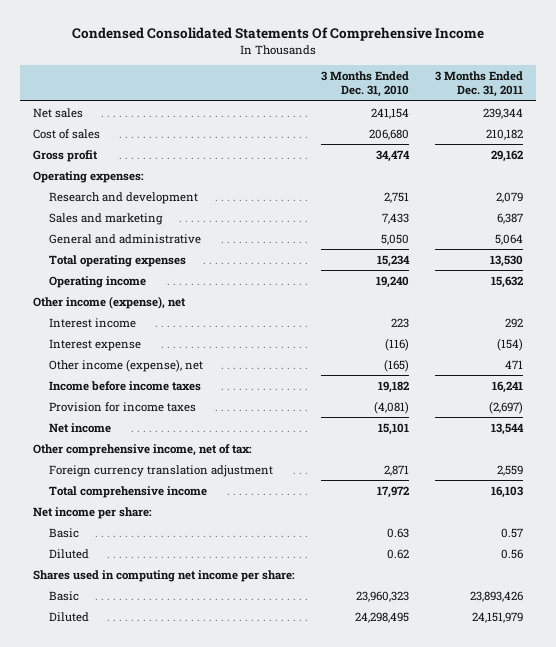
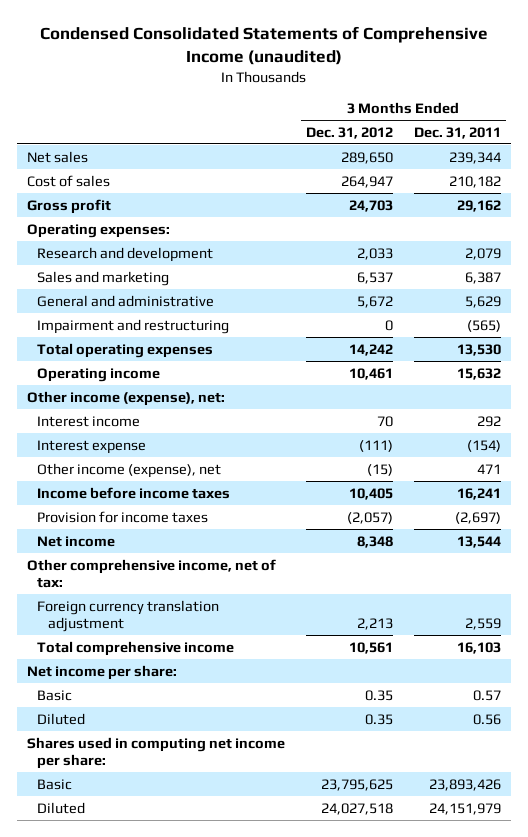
- Condensed Consolidated Statements Of Comprehensive Income
+ Condensed Consolidated Statements of Comprehensive Income (unaudited)
- | 3 Months Ended Dec. 31, 2010 | 3 Months Ended Dec. 31, 2011
+ | 3 Months Ended Dec. 31, 2012 | 3 Months Ended Dec. 31, 2011
- General and administrative | 5,050 | 5,064
+ General and administrative | 5,672 | 5,629
+ Impairment and restructuring | 0 | (565)
- Other income (expense), net
+ Other income (expense), net:

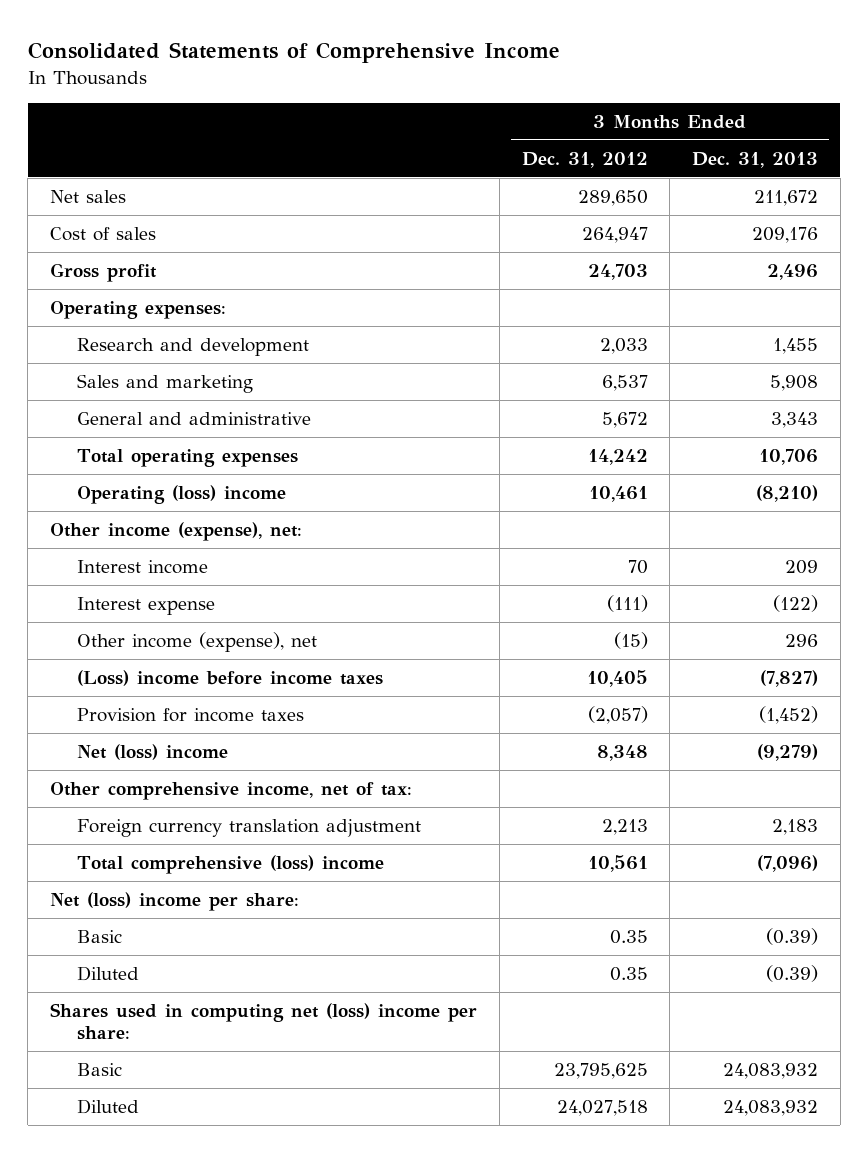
- Condensed Consolidated Statements of Comprehensive Income (unaudited)
+ Consolidated Statements of Comprehensive Income
- | 3 Months Ended Dec. 31, 2012 | 3 Months Ended Dec. 31, 2011
+ | 3 Months Ended Dec. 31, 2012 | 3 Months Ended Dec. 31, 2013
- Impairment and restructuring | 0 | (565)
- Operating income | 10,461 | 15,632
+ Operating (loss) income | 10,461 | (8,210)
- Income before income taxes | 10,405 | 16,241
+ (Loss) income before income taxes | 10,405 | (7,827)
- Net income | 8,348 | 13,544
+ Net (loss) income | 8,348 | (9,279)
- Total comprehensive income | 10,561 | 16,103
- Net income per share:
+ Total comprehensive (loss) income | 10,561 | (7,096)
+ Net (loss) income per share:
- Shares used in computing net income per share:
+ Shares used in computing net (loss) income per share:

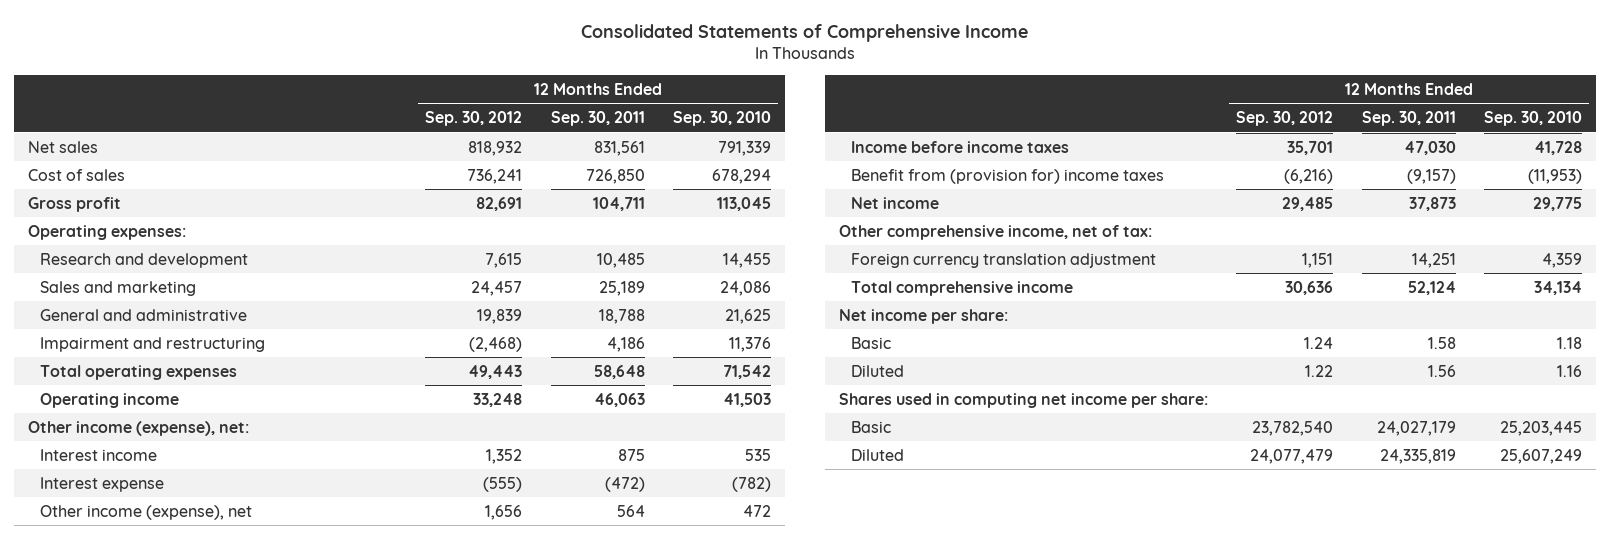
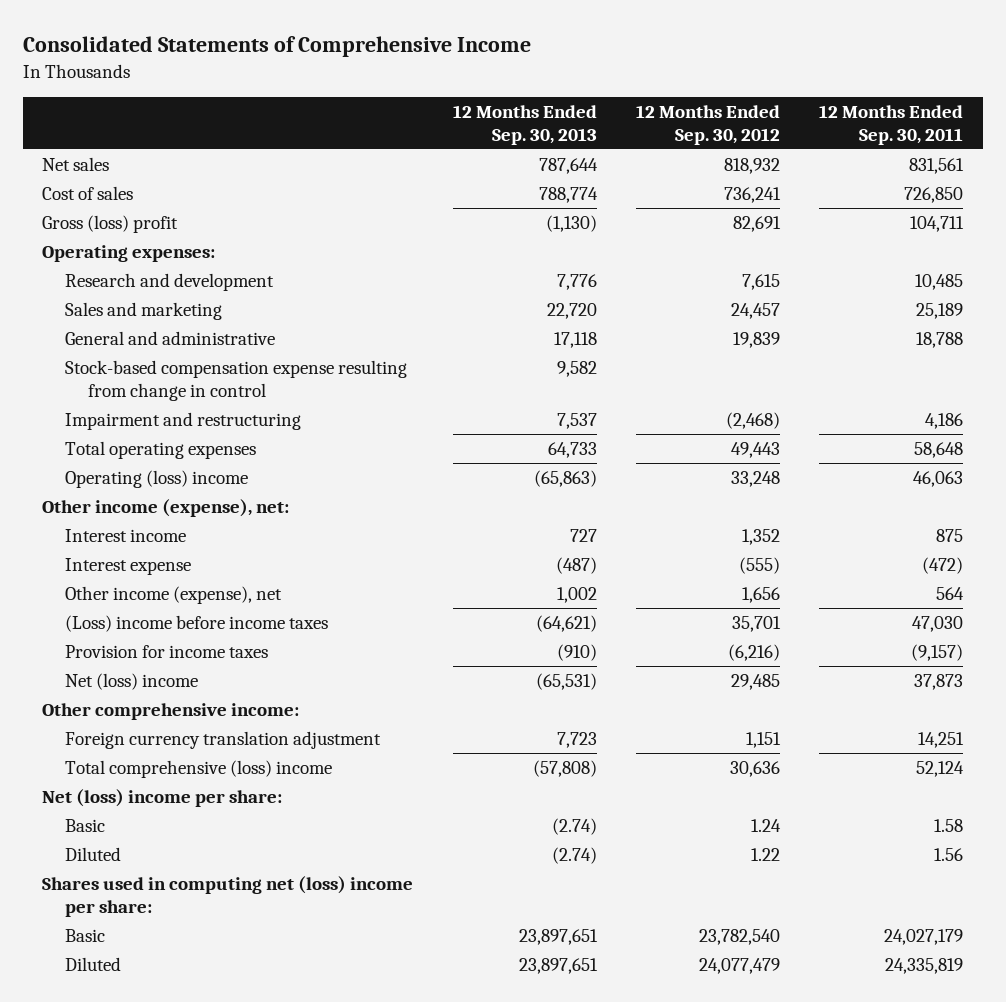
- | 12 Months Ended Sep. 30, 2012 | 12 Months Ended Sep. 30, 2011 | 12 Months Ended Sep. 30, 2010
+ | 12 Months Ended Sep. 30, 2013 | 12 Months Ended Sep. 30, 2012 | 12 Months Ended Sep. 30, 2011
- Gross profit | 82,691 | 104,711 | 113,045
+ Gross (loss) profit | (1,130) | 82,691 | 104,711
+ Stock-based compensation expense resulting from change in control | 9,582 | |
- Operating income | 33,248 | 46,063 | 41,503
+ Operating (loss) income | (65,863) | 33,248 | 46,063
- Income before income taxes | 35,701 | 47,030 | 41,728
- Benefit from (provision for) income taxes | (6,216) | (9,157) | (11,953)
- Net income | 29,485 | 37,873 | 29,775
- Other comprehensive income, net of tax:
+ (Loss) income before income taxes | (64,621) | 35,701 | 47,030
+ Provision for income taxes | (910) | (6,216) | (9,157)
+ Net (loss) income | (65,531) | 29,485 | 37,873
+ Other comprehensive income:
- Total comprehensive income | 30,636 | 52,124 | 34,134
- Net income per share:
+ Total comprehensive (loss) income | (57,808) | 30,636 | 52,124
+ Net (loss) income per share:
- Shares used in computing net income per share:
+ Shares used in computing net (loss) income per share:

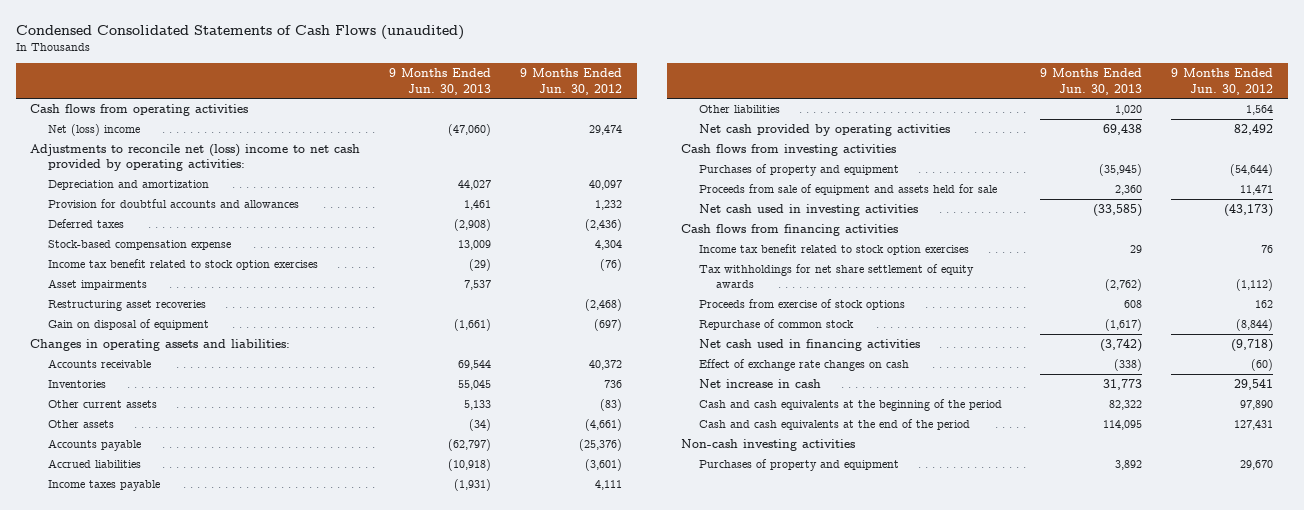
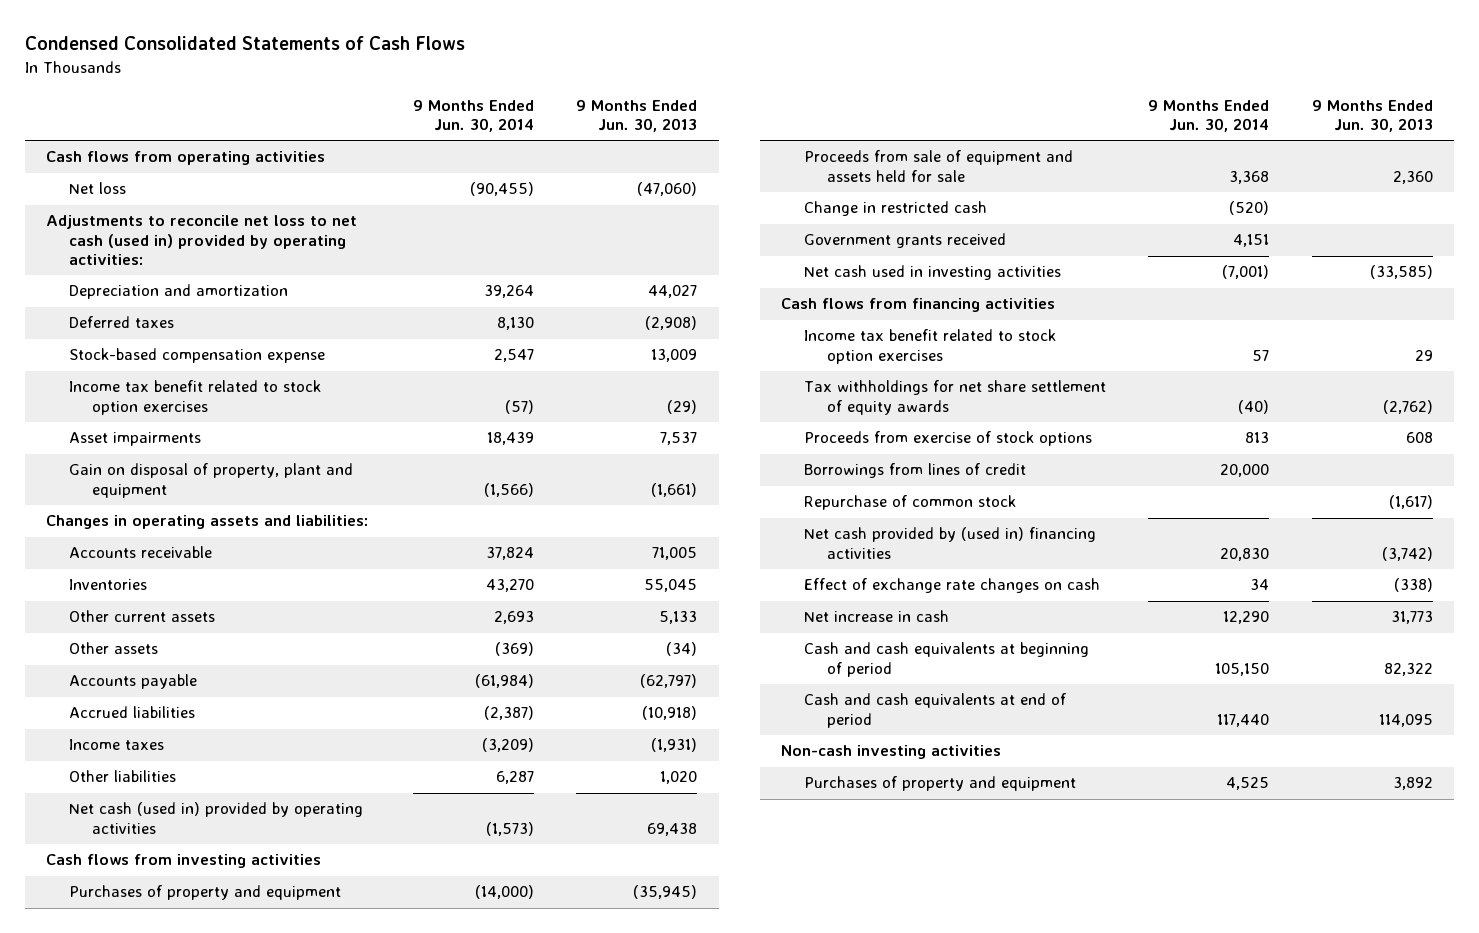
- Condensed Consolidated Statements of Cash Flows (unaudited)
+ Condensed Consolidated Statements of Cash Flows
- | 9 Months Ended Jun. 30, 2013 | 9 Months Ended Jun. 30, 2012
+ | 9 Months Ended Jun. 30, 2014 | 9 Months Ended Jun. 30, 2013
- Net (loss) income | (47,060) | 29,474
- Adjustments to reconcile net (loss) income to net cash provided by operating activities:
+ Net loss | (90,455) | (47,060)
+ Adjustments to reconcile net loss to net cash (used in) provided by operating activities:
- Provision for doubtful accounts and allowances | 1,461 | 1,232
- Restructuring asset recoveries | | (2,468)
- Gain on disposal of equipment | (1,661) | (697)
+ Gain on disposal of property, plant and equipment | (1,566) | (1,661)
- Accounts receivable | 69,544 | 40,372
+ Accounts receivable | 37,824 | 71,005
- Income taxes payable | (1,931) | 4,111
+ Income taxes | (3,209) | (1,931)
- Net cash provided by operating activities | 69,438 | 82,492
+ Net cash (used in) provided by operating activities | (1,573) | 69,438
+ Change in restricted cash | (520) |
+ Government grants received | 4,151 |
+ Borrowings from lines of credit | 20,000 |
- Net cash used in financing activities | (3,742) | (9,718)
+ Net cash provided by (used in) financing activities | 20,830 | (3,742)
- Cash and cash equivalents at the beginning of the period | 82,322 | 97,890
- Cash and cash equivalents at the end of the period | 114,095 | 127,431
+ Cash and cash equivalents at beginning of period | 105,150 | 82,322
+ Cash and cash equivalents at end of period | 117,440 | 114,095

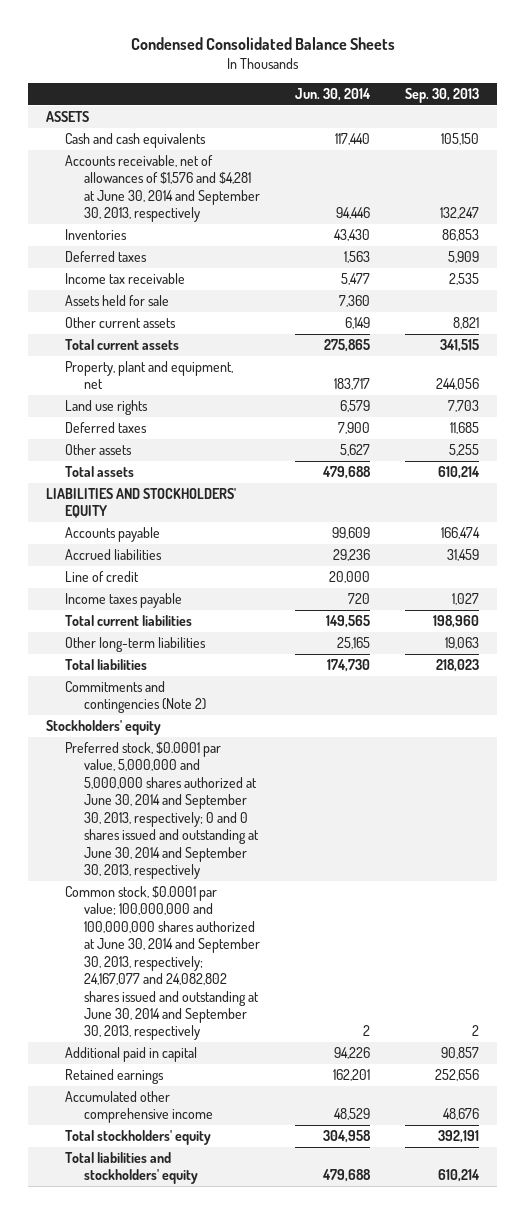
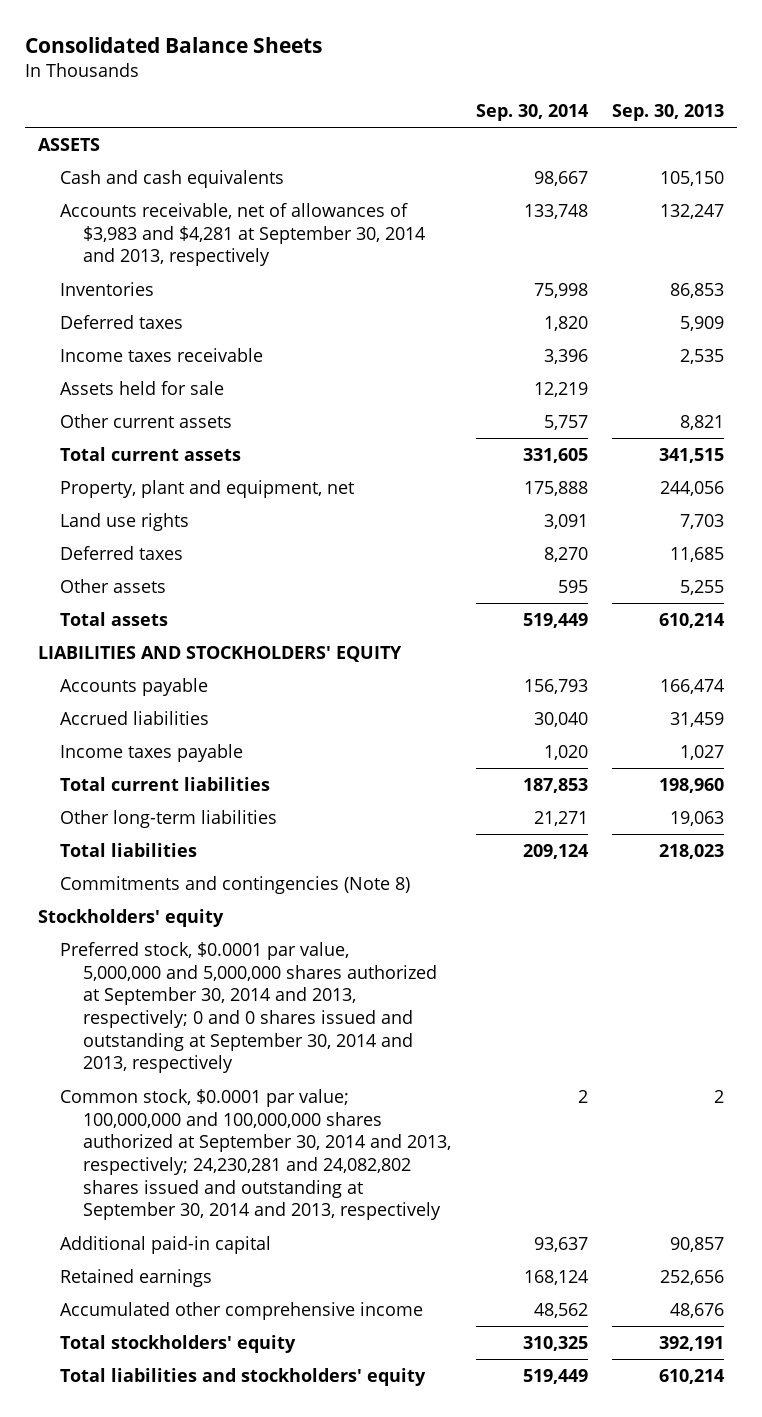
- Condensed Consolidated Balance Sheets
+ Consolidated Balance Sheets
- | Jun. 30, 2014 | Sep. 30, 2013
+ | Sep. 30, 2014 | Sep. 30, 2013
- Accounts receivable, net of allowances of $1,576 and $4,281 at June 30, 2014 and September 30, 2013, respectively | 94,446 | 132,247
+ Accounts receivable, net of allowances of $3,983 and $4,281 at September 30, 2014 and 2013, respectively | 133,748 | 132,247
- Income tax receivable | 5,477 | 2,535
+ Income taxes receivable | 3,396 | 2,535
- Line of credit | 20,000 |
- Commitments and contingencies (Note 2)
+ Commitments and contingencies (Note 8)
- Preferred stock, $0.0001 par value, 5,000,000 and 5,000,000 shares authorized at June 30, 2014 and September 30, 2013, respectively; 0 and 0 shares issued and outstanding at June 30, 2014 and September 30, 2013, respectively
- Common stock, $0.0001 par value; 100,000,000 and 100,000,000 shares authorized at June 30, 2014 and September 30, 2013, respectively; 24,167,077 and 24,082,802 shares issued and outstanding at June 30, 2014 and September 30, 2013, respectively | 2 | 2
- Additional paid in capital | 94,226 | 90,857
+ Preferred stock, $0.0001 par value, 5,000,000 and 5,000,000 shares authorized at September 30, 2014 and 2013, respectively; 0 and 0 shares issued and outstanding at September 30, 2014 and 2013, respectively
+ Common stock, $0.0001 par value; 100,000,000 and 100,000,000 shares authorized at September 30, 2014 and 2013, respectively; 24,230,281 and 24,082,802 shares issued and outstanding at September 30, 2014 and 2013, respectively | 2 | 2
+ Additional paid-in capital | 93,637 | 90,857

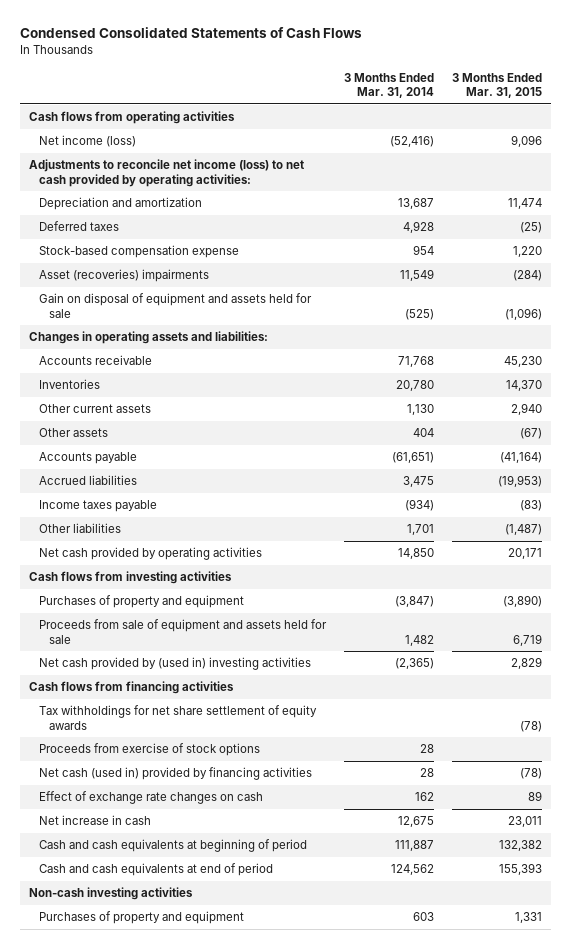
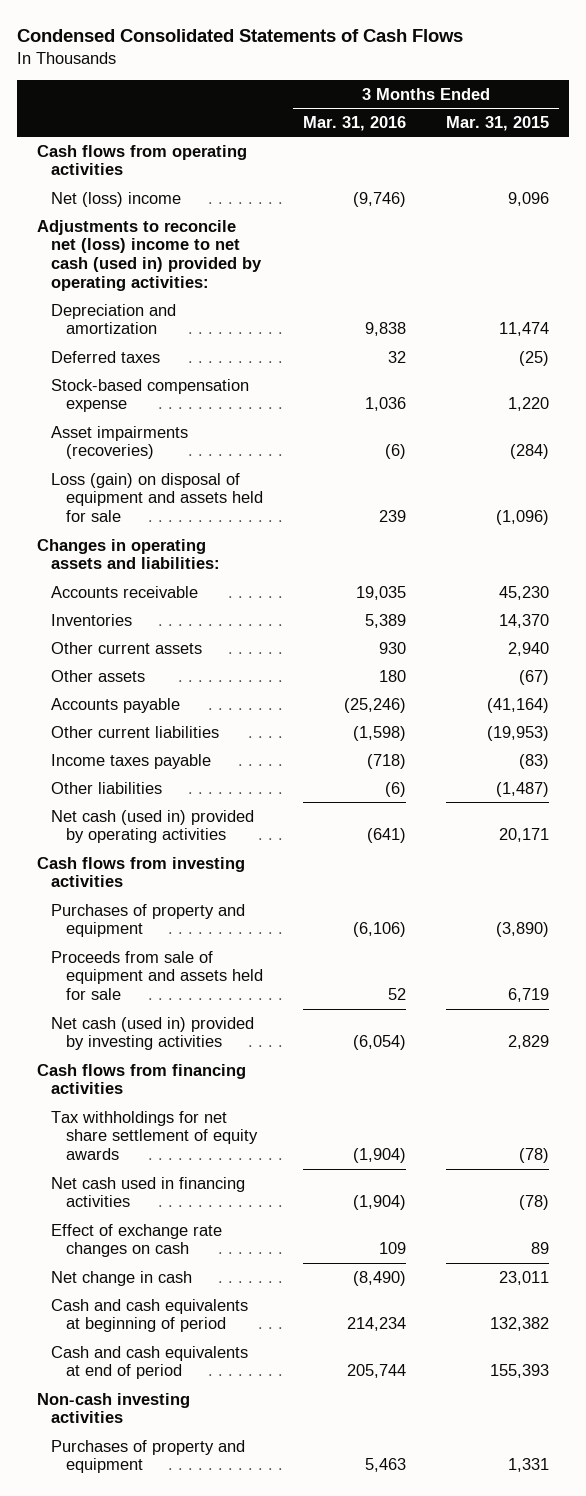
- | 3 Months Ended Mar. 31, 2014 | 3 Months Ended Mar. 31, 2015
+ | 3 Months Ended Mar. 31, 2016 | 3 Months Ended Mar. 31, 2015
- Net income (loss) | (52,416) | 9,096
- Adjustments to reconcile net income (loss) to net cash provided by operating activities:
+ Net (loss) income | (9,746) | 9,096
+ Adjustments to reconcile net (loss) income to net cash (used in) provided by operating activities:
- Asset (recoveries) impairments | 11,549 | (284)
- Gain on disposal of equipment and assets held for sale | (525) | (1,096)
+ Asset impairments (recoveries) | (6) | (284)
+ Loss (gain) on disposal of equipment and assets held for sale | 239 | (1,096)
- Accrued liabilities | 3,475 | (19,953)
+ Other current liabilities | (1,598) | (19,953)
- Net cash provided by operating activities | 14,850 | 20,171
+ Net cash (used in) provided by operating activities | (641) | 20,171
- Net cash provided by (used in) investing activities | (2,365) | 2,829
+ Net cash (used in) provided by investing activities | (6,054) | 2,829
- Proceeds from exercise of stock options | 28 |
- Net cash (used in) provided by financing activities | 28 | (78)
+ Net cash used in financing activities | (1,904) | (78)
- Net increase in cash | 12,675 | 23,011
+ Net change in cash | (8,490) | 23,011

